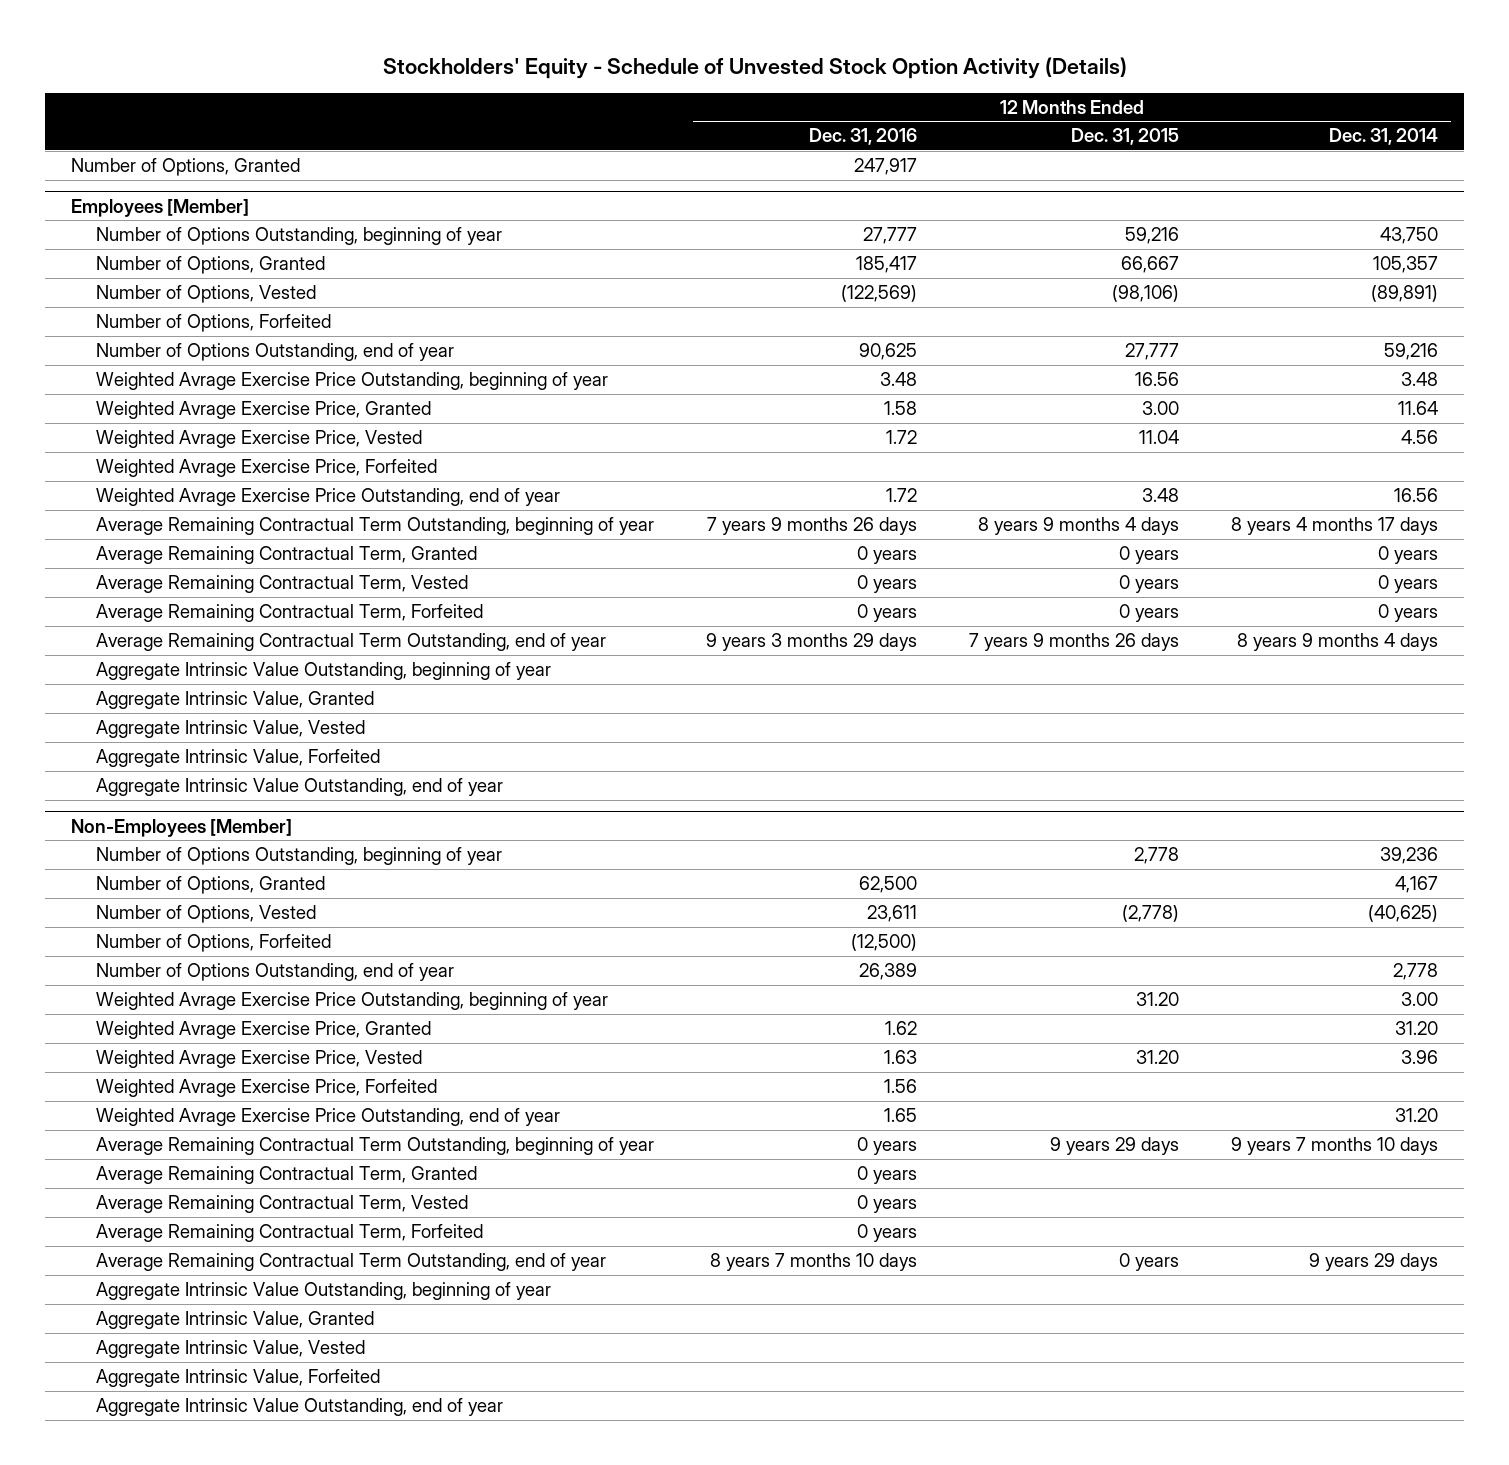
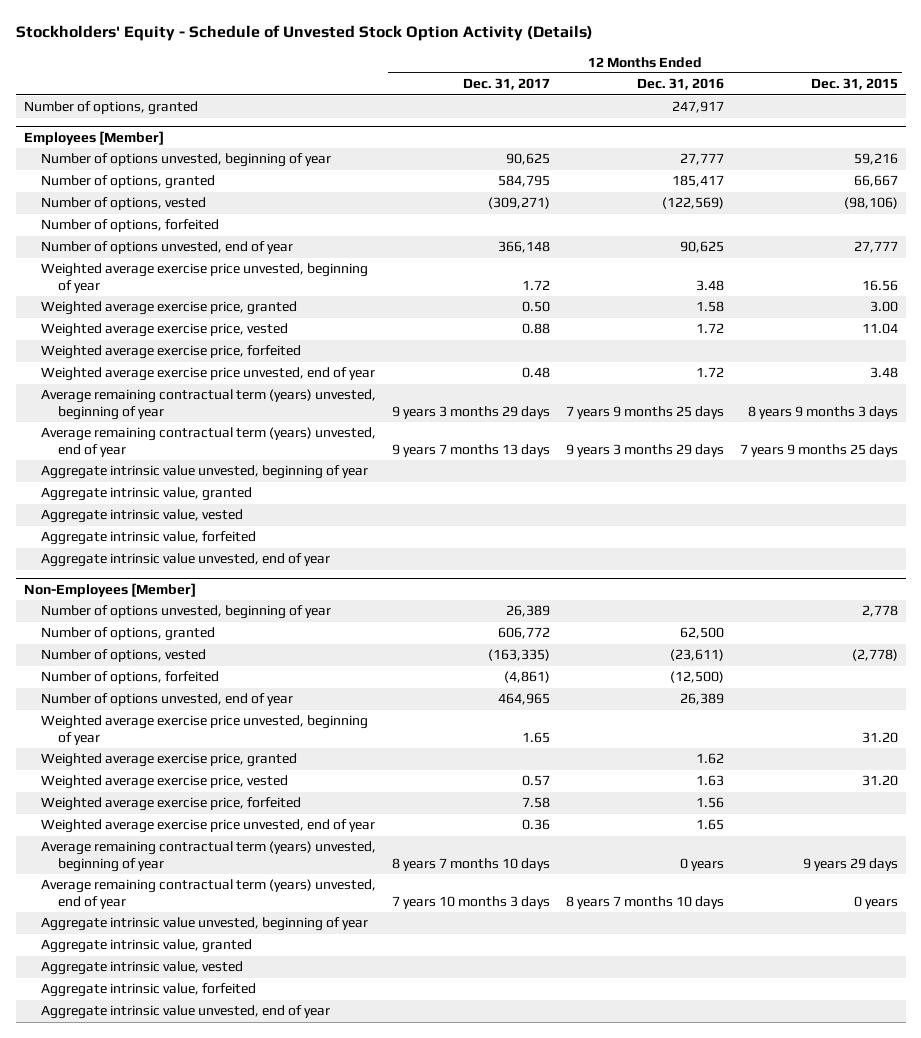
- | 12 Months Ended Dec. 31, 2016 | 12 Months Ended Dec. 31, 2015 | 12 Months Ended Dec. 31, 2014
+ | 12 Months Ended Dec. 31, 2017 | 12 Months Ended Dec. 31, 2016 | 12 Months Ended Dec. 31, 2015
- Number of Options, Granted | 247,917 | |
+ Number of options, granted | | 247,917 |
@ Employees [Member]
- Number of Options Outstanding, beginning of year | 27,777 | 59,216 | 43,750
- Number of Options, Granted | 185,417 | 66,667 | 105,357
- Number of Options, Vested | (122,569) | (98,106) | (89,891)
- Number of Options, Forfeited
- Number of Options Outstanding, end of year | 90,625 | 27,777 | 59,216
- Weighted Avrage Exercise Price Outstanding, beginning of year | 3.48 | 16.56 | 3.48
- Weighted Avrage Exercise Price, Granted | 1.58 | 3.00 | 11.64
- Weighted Avrage Exercise Price, Vested | 1.72 | 11.04 | 4.56
- Weighted Avrage Exercise Price, Forfeited
- Weighted Avrage Exercise Price Outstanding, end of year | 1.72 | 3.48 | 16.56
- Average Remaining Contractual Term Outstanding, beginning of year | 7 years 9 months 26 days | 8 years 9 months 4 days | 8 years 4 months 17 days
- Average Remaining Contractual Term, Granted | 0 years | 0 years | 0 years
- Average Remaining Contractual Term, Vested | 0 years | 0 years | 0 years
- Average Remaining Contractual Term, Forfeited | 0 years | 0 years | 0 years
- Average Remaining Contractual Term Outstanding, end of year | 9 years 3 months 29 days | 7 years 9 months 26 days | 8 years 9 months 4 days
- Aggregate Intrinsic Value Outstanding, beginning of year
- Aggregate Intrinsic Value, Granted
- Aggregate Intrinsic Value, Vested
- Aggregate Intrinsic Value, Forfeited
- Aggregate Intrinsic Value Outstanding, end of year
+ Number of options unvested, beginning of year | 90,625 | 27,777 | 59,216
+ Number of options, granted | 584,795 | 185,417 | 66,667
+ Number of options, vested | (309,271) | (122,569) | (98,106)
+ Number of options, forfeited
+ Number of options unvested, end of year | 366,148 | 90,625 | 27,777
+ Weighted average exercise price unvested, beginning of year | 1.72 | 3.48 | 16.56
+ Weighted average exercise price, granted | 0.50 | 1.58 | 3.00
+ Weighted average exercise price, vested | 0.88 | 1.72 | 11.04
+ Weighted average exercise price, forfeited
+ Weighted average exercise price unvested, end of year | 0.48 | 1.72 | 3.48
+ Average remaining contractual term (years) unvested, beginning of year | 9 years 3 months 29 days | 7 years 9 months 25 days | 8 years 9 months 3 days
+ Average remaining contractual term (years) unvested, end of year | 9 years 7 months 13 days | 9 years 3 months 29 days | 7 years 9 months 25 days
+ Aggregate intrinsic value unvested, beginning of year
+ Aggregate intrinsic value, granted
+ Aggregate intrinsic value, vested
+ Aggregate intrinsic value, forfeited
+ Aggregate intrinsic value unvested, end of year
@ Non-Employees [Member]
- Number of Options Outstanding, beginning of year | | 2,778 | 39,236
- Number of Options, Granted | 62,500 | | 4,167
- Number of Options, Vested | 23,611 | (2,778) | (40,625)
- Number of Options, Forfeited | (12,500) | |
- Number of Options Outstanding, end of year | 26,389 | | 2,778
- Weighted Avrage Exercise Price Outstanding, beginning of year | | 31.20 | 3.00
- Weighted Avrage Exercise Price, Granted | 1.62 | | 31.20
- Weighted Avrage Exercise Price, Vested | 1.63 | 31.20 | 3.96
- Weighted Avrage Exercise Price, Forfeited | 1.56 | |
- Weighted Avrage Exercise Price Outstanding, end of year | 1.65 | | 31.20
- Average Remaining Contractual Term Outstanding, beginning of year | 0 years | 9 years 29 days | 9 years 7 months 10 days
- Average Remaining Contractual Term, Granted | 0 years | |
- Average Remaining Contractual Term, Vested | 0 years | |
- Average Remaining Contractual Term, Forfeited | 0 years | |
- Average Remaining Contractual Term Outstanding, end of year | 8 years 7 months 10 days | 0 years | 9 years 29 days
- Aggregate Intrinsic Value Outstanding, beginning of year
- Aggregate Intrinsic Value, Granted
- Aggregate Intrinsic Value, Vested
- Aggregate Intrinsic Value, Forfeited
- Aggregate Intrinsic Value Outstanding, end of year
+ Number of options unvested, beginning of year | 26,389 | | 2,778
+ Number of options, granted | 606,772 | 62,500 |
+ Number of options, vested | (163,335) | (23,611) | (2,778)
+ Number of options, forfeited | (4,861) | (12,500) |
+ Number of options unvested, end of year | 464,965 | 26,389 |
+ Weighted average exercise price unvested, beginning of year | 1.65 | | 31.20
+ Weighted average exercise price, granted | | 1.62 |
+ Weighted average exercise price, vested | 0.57 | 1.63 | 31.20
+ Weighted average exercise price, forfeited | 7.58 | 1.56 |
+ Weighted average exercise price unvested, end of year | 0.36 | 1.65 |
+ Average remaining contractual term (years) unvested, beginning of year | 8 years 7 months 10 days | 0 years | 9 years 29 days
+ Average remaining contractual term (years) unvested, end of year | 7 years 10 months 3 days | 8 years 7 months 10 days | 0 years
+ Aggregate intrinsic value unvested, beginning of year
+ Aggregate intrinsic value, granted
+ Aggregate intrinsic value, vested
+ Aggregate intrinsic value, forfeited
+ Aggregate intrinsic value unvested, end of year

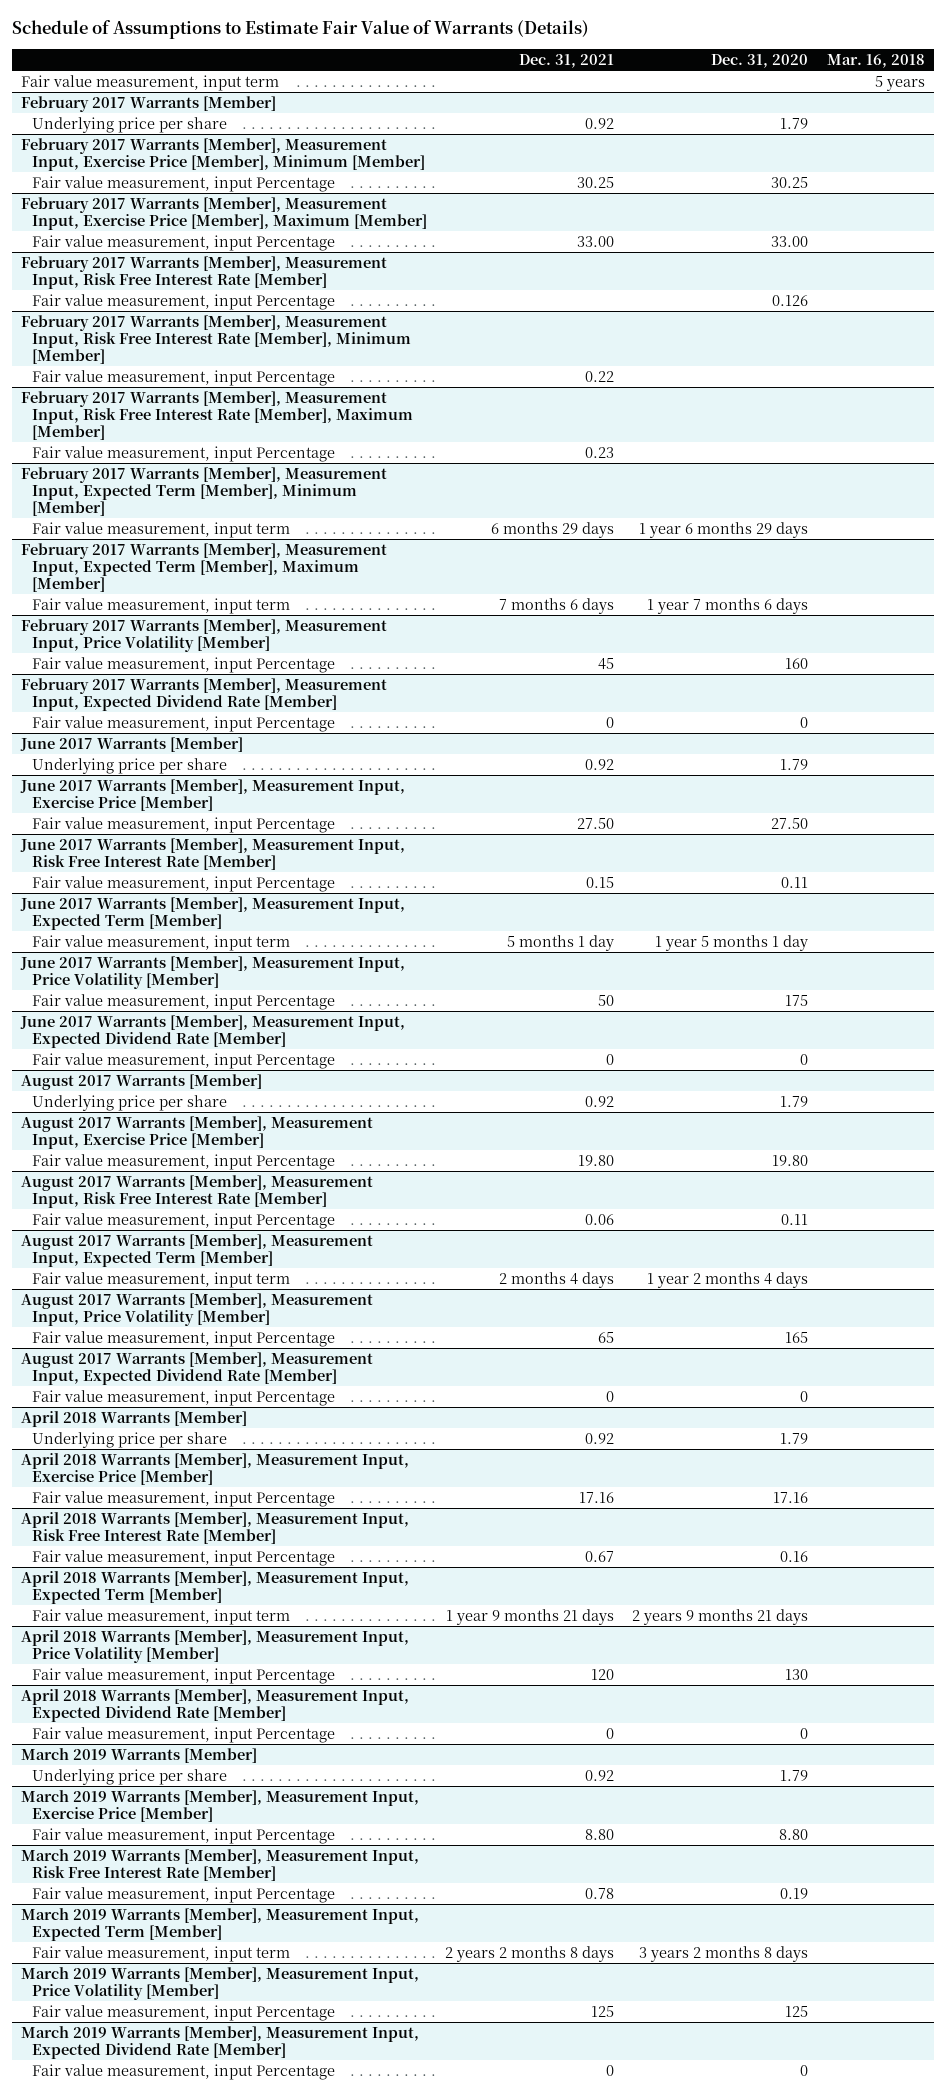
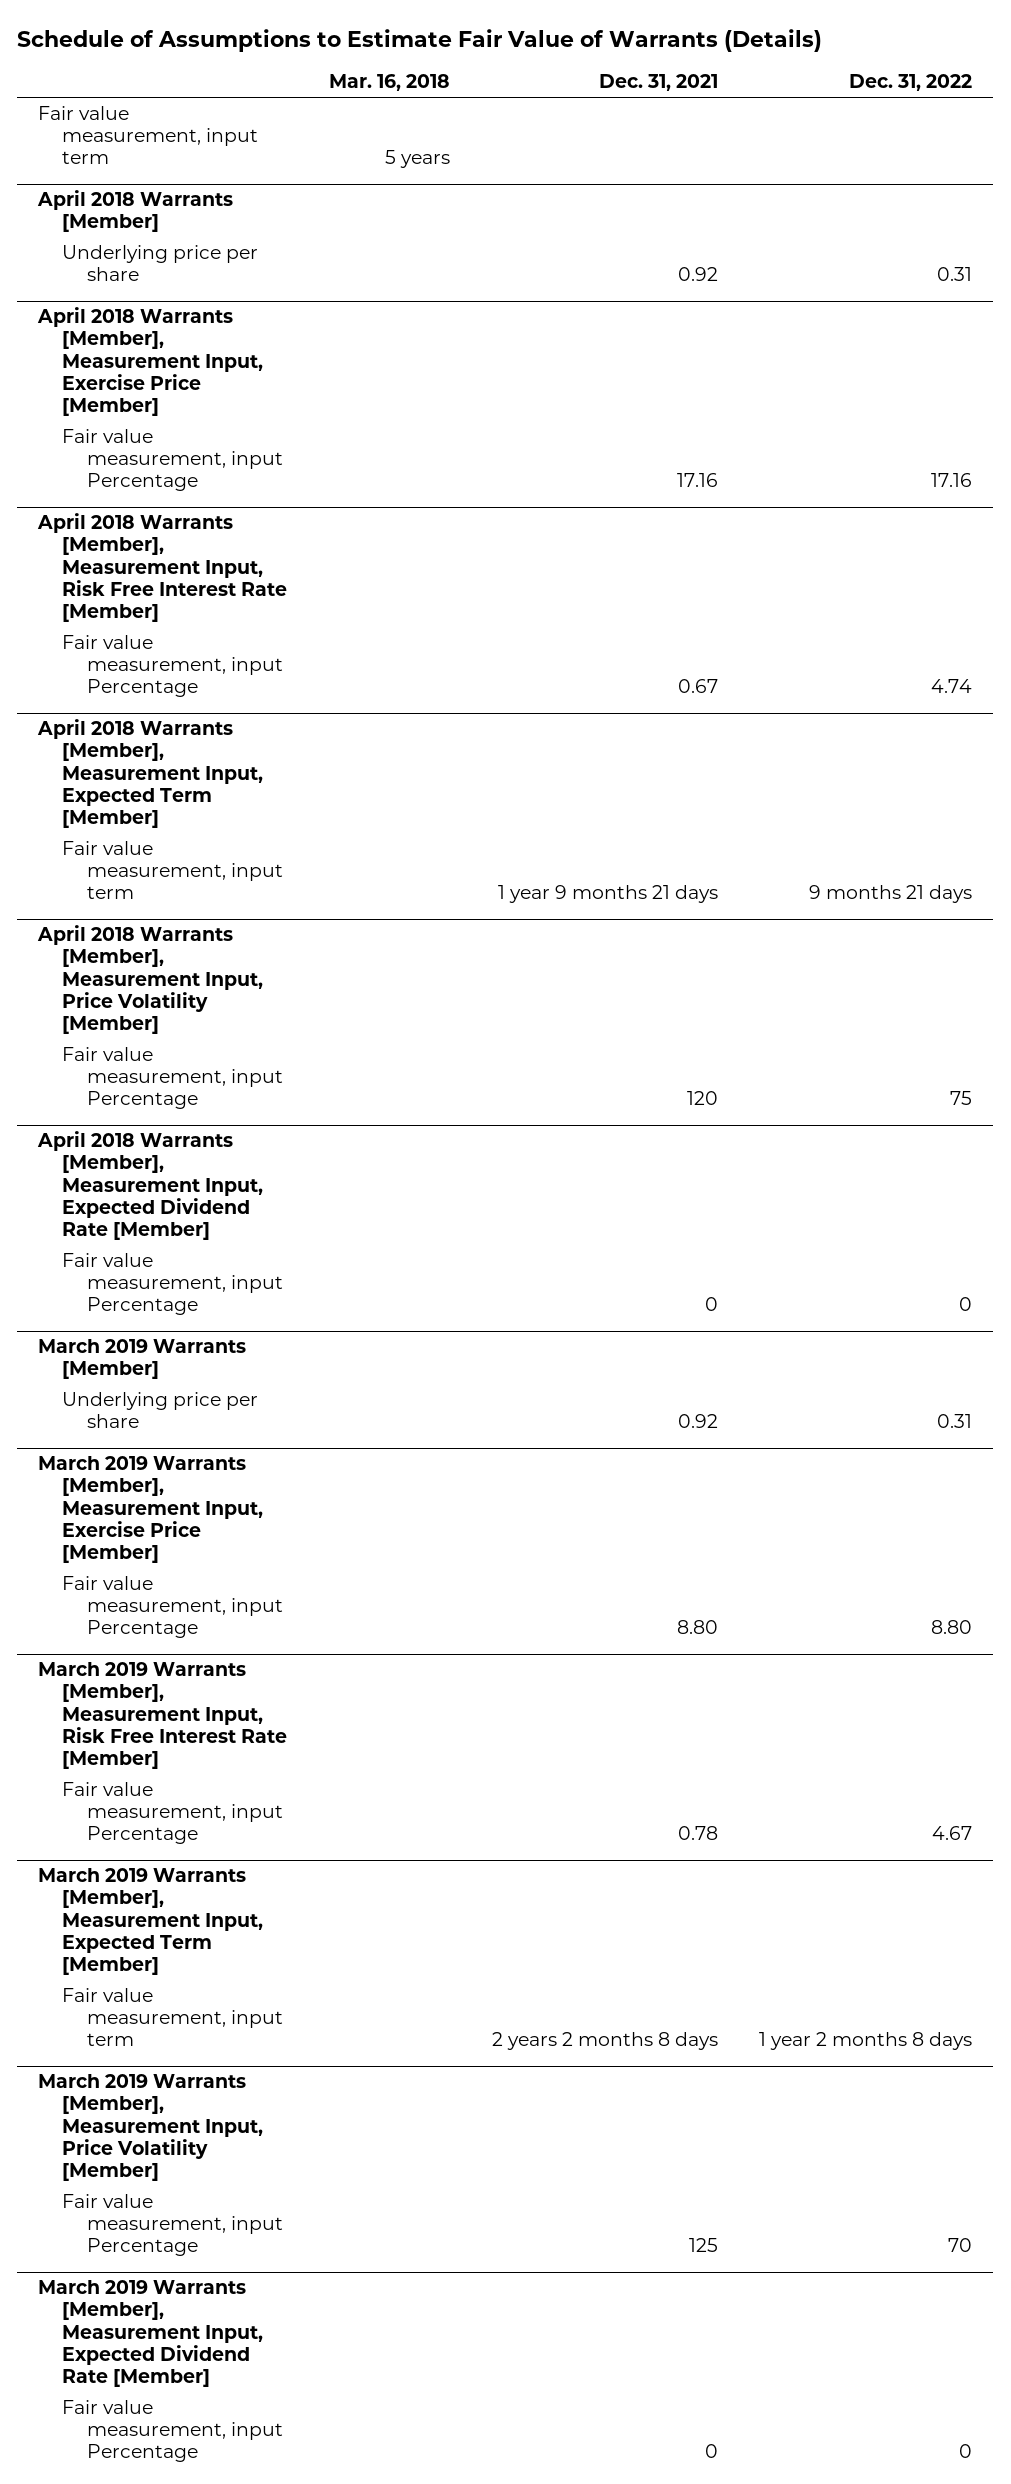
- | Dec. 31, 2021 | Dec. 31, 2020 | Mar. 16, 2018
+ | Mar. 16, 2018 | Dec. 31, 2021 | Dec. 31, 2022
- February 2017 Warrants [Member]
- Underlying price per share | 0.92 | 1.79 |
- February 2017 Warrants [Member], Measurement Input, Exercise Price [Member], Minimum [Member]
- Fair value measurement, input Percentage | 30.25 | 30.25 |
- February 2017 Warrants [Member], Measurement Input, Exercise Price [Member], Maximum [Member]
- Fair value measurement, input Percentage | 33.00 | 33.00 |
- February 2017 Warrants [Member], Measurement Input, Risk Free Interest Rate [Member]
- Fair value measurement, input Percentage | | 0.126 |
- February 2017 Warrants [Member], Measurement Input, Risk Free Interest Rate [Member], Minimum [Member]
- Fair value measurement, input Percentage | 0.22 | |
- February 2017 Warrants [Member], Measurement Input, Risk Free Interest Rate [Member], Maximum [Member]
- Fair value measurement, input Percentage | 0.23 | |
- February 2017 Warrants [Member], Measurement Input, Expected Term [Member], Minimum [Member]
- Fair value measurement, input term | 6 months 29 days | 1 year 6 months 29 days |
- February 2017 Warrants [Member], Measurement Input, Expected Term [Member], Maximum [Member]
- Fair value measurement, input term | 7 months 6 days | 1 year 7 months 6 days |
- February 2017 Warrants [Member], Measurement Input, Price Volatility [Member]
- Fair value measurement, input Percentage | 45 | 160 |
- February 2017 Warrants [Member], Measurement Input, Expected Dividend Rate [Member]
- Fair value measurement, input Percentage | 0 | 0 |
- June 2017 Warrants [Member]
- Underlying price per share | 0.92 | 1.79 |
- June 2017 Warrants [Member], Measurement Input, Exercise Price [Member]
- Fair value measurement, input Percentage | 27.50 | 27.50 |
- June 2017 Warrants [Member], Measurement Input, Risk Free Interest Rate [Member]
- Fair value measurement, input Percentage | 0.15 | 0.11 |
- June 2017 Warrants [Member], Measurement Input, Expected Term [Member]
- Fair value measurement, input term | 5 months 1 day | 1 year 5 months 1 day |
- June 2017 Warrants [Member], Measurement Input, Price Volatility [Member]
- Fair value measurement, input Percentage | 50 | 175 |
- June 2017 Warrants [Member], Measurement Input, Expected Dividend Rate [Member]
- Fair value measurement, input Percentage | 0 | 0 |
- August 2017 Warrants [Member]
- Underlying price per share | 0.92 | 1.79 |
- August 2017 Warrants [Member], Measurement Input, Exercise Price [Member]
- Fair value measurement, input Percentage | 19.80 | 19.80 |
- August 2017 Warrants [Member], Measurement Input, Risk Free Interest Rate [Member]
- Fair value measurement, input Percentage | 0.06 | 0.11 |
- August 2017 Warrants [Member], Measurement Input, Expected Term [Member]
- Fair value measurement, input term | 2 months 4 days | 1 year 2 months 4 days |
- August 2017 Warrants [Member], Measurement Input, Price Volatility [Member]
- Fair value measurement, input Percentage | 65 | 165 |
- August 2017 Warrants [Member], Measurement Input, Expected Dividend Rate [Member]
- Fair value measurement, input Percentage | 0 | 0 |

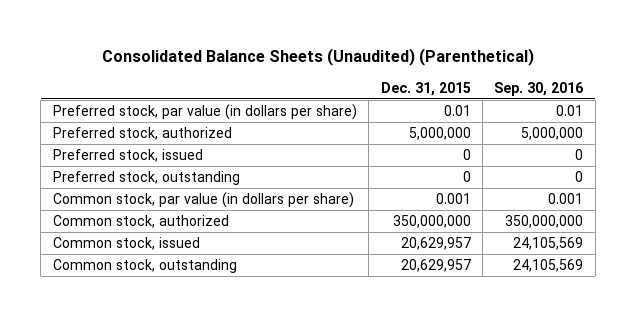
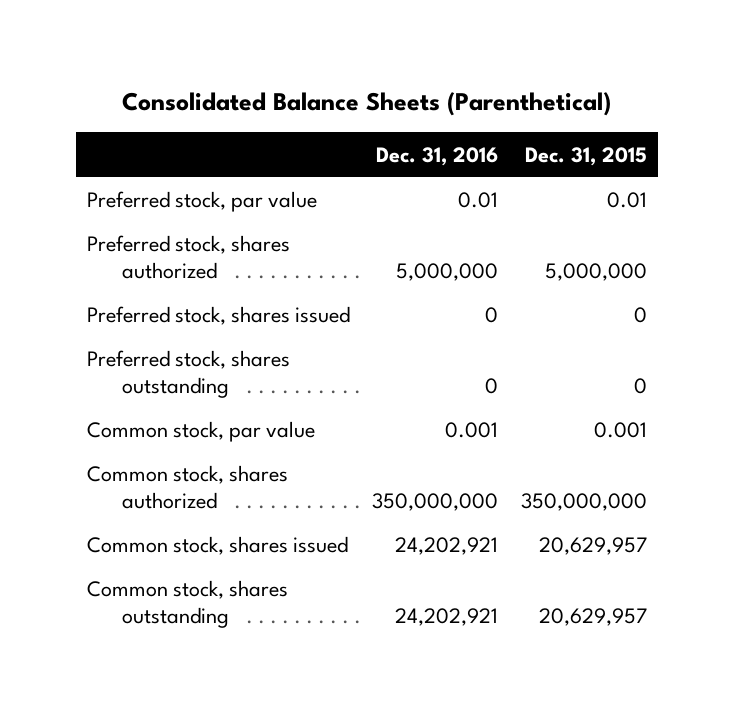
- Consolidated Balance Sheets (Unaudited) (Parenthetical)
+ Consolidated Balance Sheets (Parenthetical)
- | Dec. 31, 2015 | Sep. 30, 2016
+ | Dec. 31, 2016 | Dec. 31, 2015
- Preferred stock, par value (in dollars per share) | 0.01 | 0.01
- Preferred stock, authorized | 5,000,000 | 5,000,000
- Preferred stock, issued | 0 | 0
- Preferred stock, outstanding | 0 | 0
- Common stock, par value (in dollars per share) | 0.001 | 0.001
- Common stock, authorized | 350,000,000 | 350,000,000
- Common stock, issued | 20,629,957 | 24,105,569
- Common stock, outstanding | 20,629,957 | 24,105,569
+ Preferred stock, par value | 0.01 | 0.01
+ Preferred stock, shares authorized | 5,000,000 | 5,000,000
+ Preferred stock, shares issued | 0 | 0
+ Preferred stock, shares outstanding | 0 | 0
+ Common stock, par value | 0.001 | 0.001
+ Common stock, shares authorized | 350,000,000 | 350,000,000
+ Common stock, shares issued | 24,202,921 | 20,629,957
+ Common stock, shares outstanding | 24,202,921 | 20,629,957

